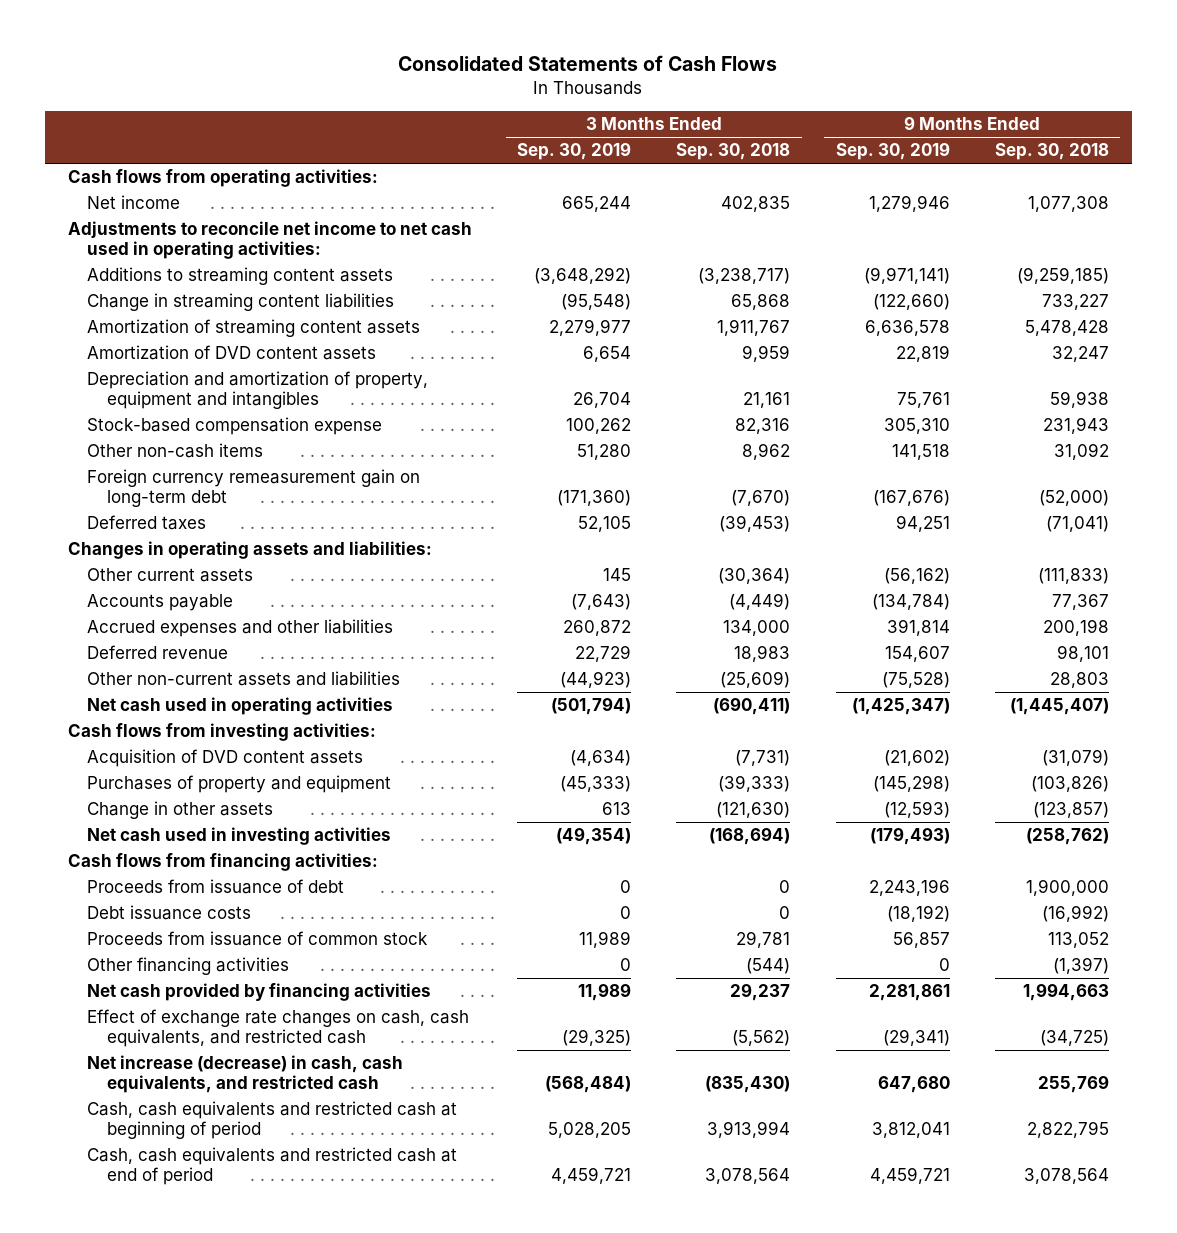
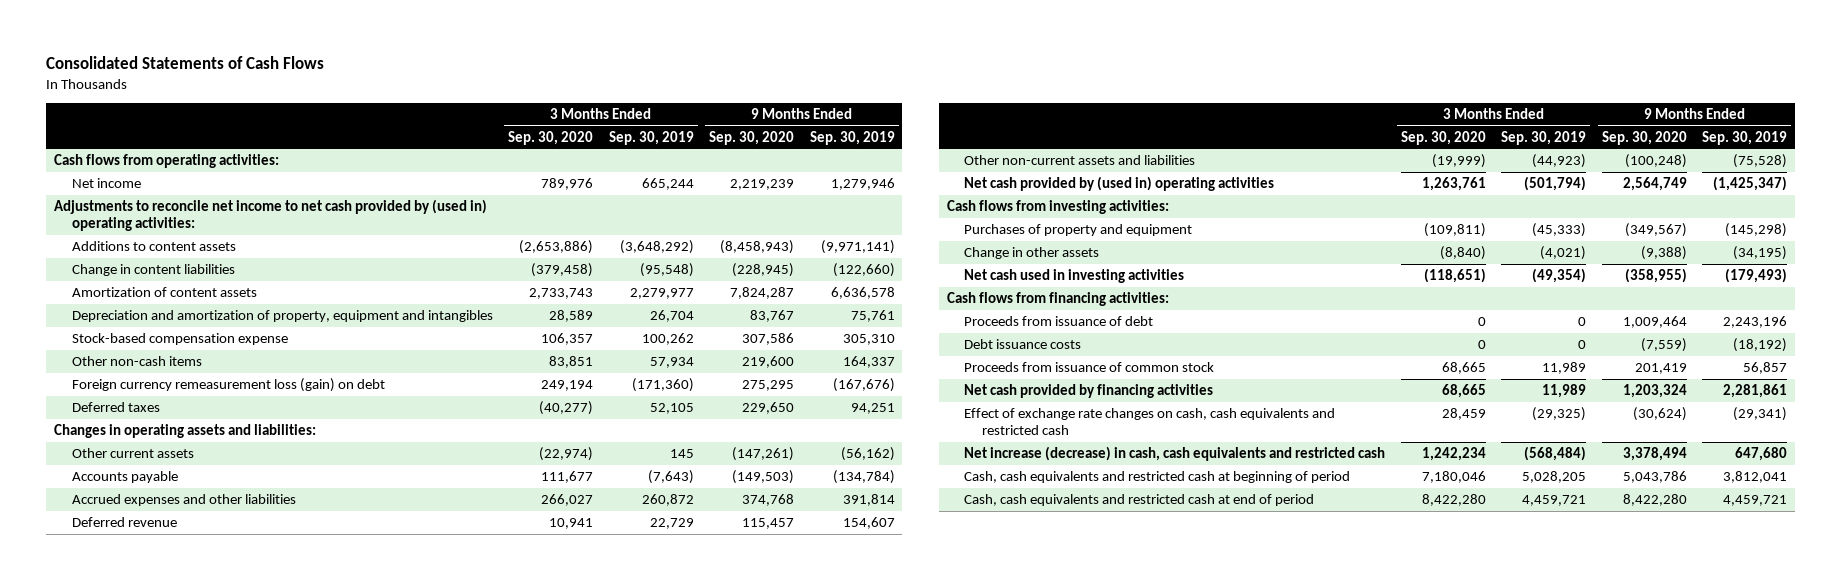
- | 3 Months Ended Sep. 30, 2019 | 3 Months Ended Sep. 30, 2018 | 9 Months Ended Sep. 30, 2019 | 9 Months Ended Sep. 30, 2018
+ | 3 Months Ended Sep. 30, 2020 | 3 Months Ended Sep. 30, 2019 | 9 Months Ended Sep. 30, 2020 | 9 Months Ended Sep. 30, 2019
- Adjustments to reconcile net income to net cash used in operating activities:
- Additions to streaming content assets | (3,648,292) | (3,238,717) | (9,971,141) | (9,259,185)
- Change in streaming content liabilities | (95,548) | 65,868 | (122,660) | 733,227
- Amortization of streaming content assets | 2,279,977 | 1,911,767 | 6,636,578 | 5,478,428
- Amortization of DVD content assets | 6,654 | 9,959 | 22,819 | 32,247
+ Adjustments to reconcile net income to net cash provided by (used in) operating activities:
+ Additions to content assets | (2,653,886) | (3,648,292) | (8,458,943) | (9,971,141)
+ Change in content liabilities | (379,458) | (95,548) | (228,945) | (122,660)
+ Amortization of content assets | 2,733,743 | 2,279,977 | 7,824,287 | 6,636,578
- Other non-cash items | 51,280 | 8,962 | 141,518 | 31,092
- Foreign currency remeasurement gain on long-term debt | (171,360) | (7,670) | (167,676) | (52,000)
+ Other non-cash items | 83,851 | 57,934 | 219,600 | 164,337
+ Foreign currency remeasurement loss (gain) on debt | 249,194 | (171,360) | 275,295 | (167,676)
- Net cash used in operating activities | (501,794) | (690,411) | (1,425,347) | (1,445,407)
+ Net cash provided by (used in) operating activities | 1,263,761 | (501,794) | 2,564,749 | (1,425,347)
- Acquisition of DVD content assets | (4,634) | (7,731) | (21,602) | (31,079)
- Change in other assets | 613 | (121,630) | (12,593) | (123,857)
+ Change in other assets | (8,840) | (4,021) | (9,388) | (34,195)
- Other financing activities | 0 | (544) | 0 | (1,397)
- Effect of exchange rate changes on cash, cash equivalents, and restricted cash | (29,325) | (5,562) | (29,341) | (34,725)
- Net increase (decrease) in cash, cash equivalents, and restricted cash | (568,484) | (835,430) | 647,680 | 255,769
+ Effect of exchange rate changes on cash, cash equivalents and restricted cash | 28,459 | (29,325) | (30,624) | (29,341)
+ Net increase (decrease) in cash, cash equivalents and restricted cash | 1,242,234 | (568,484) | 3,378,494 | 647,680

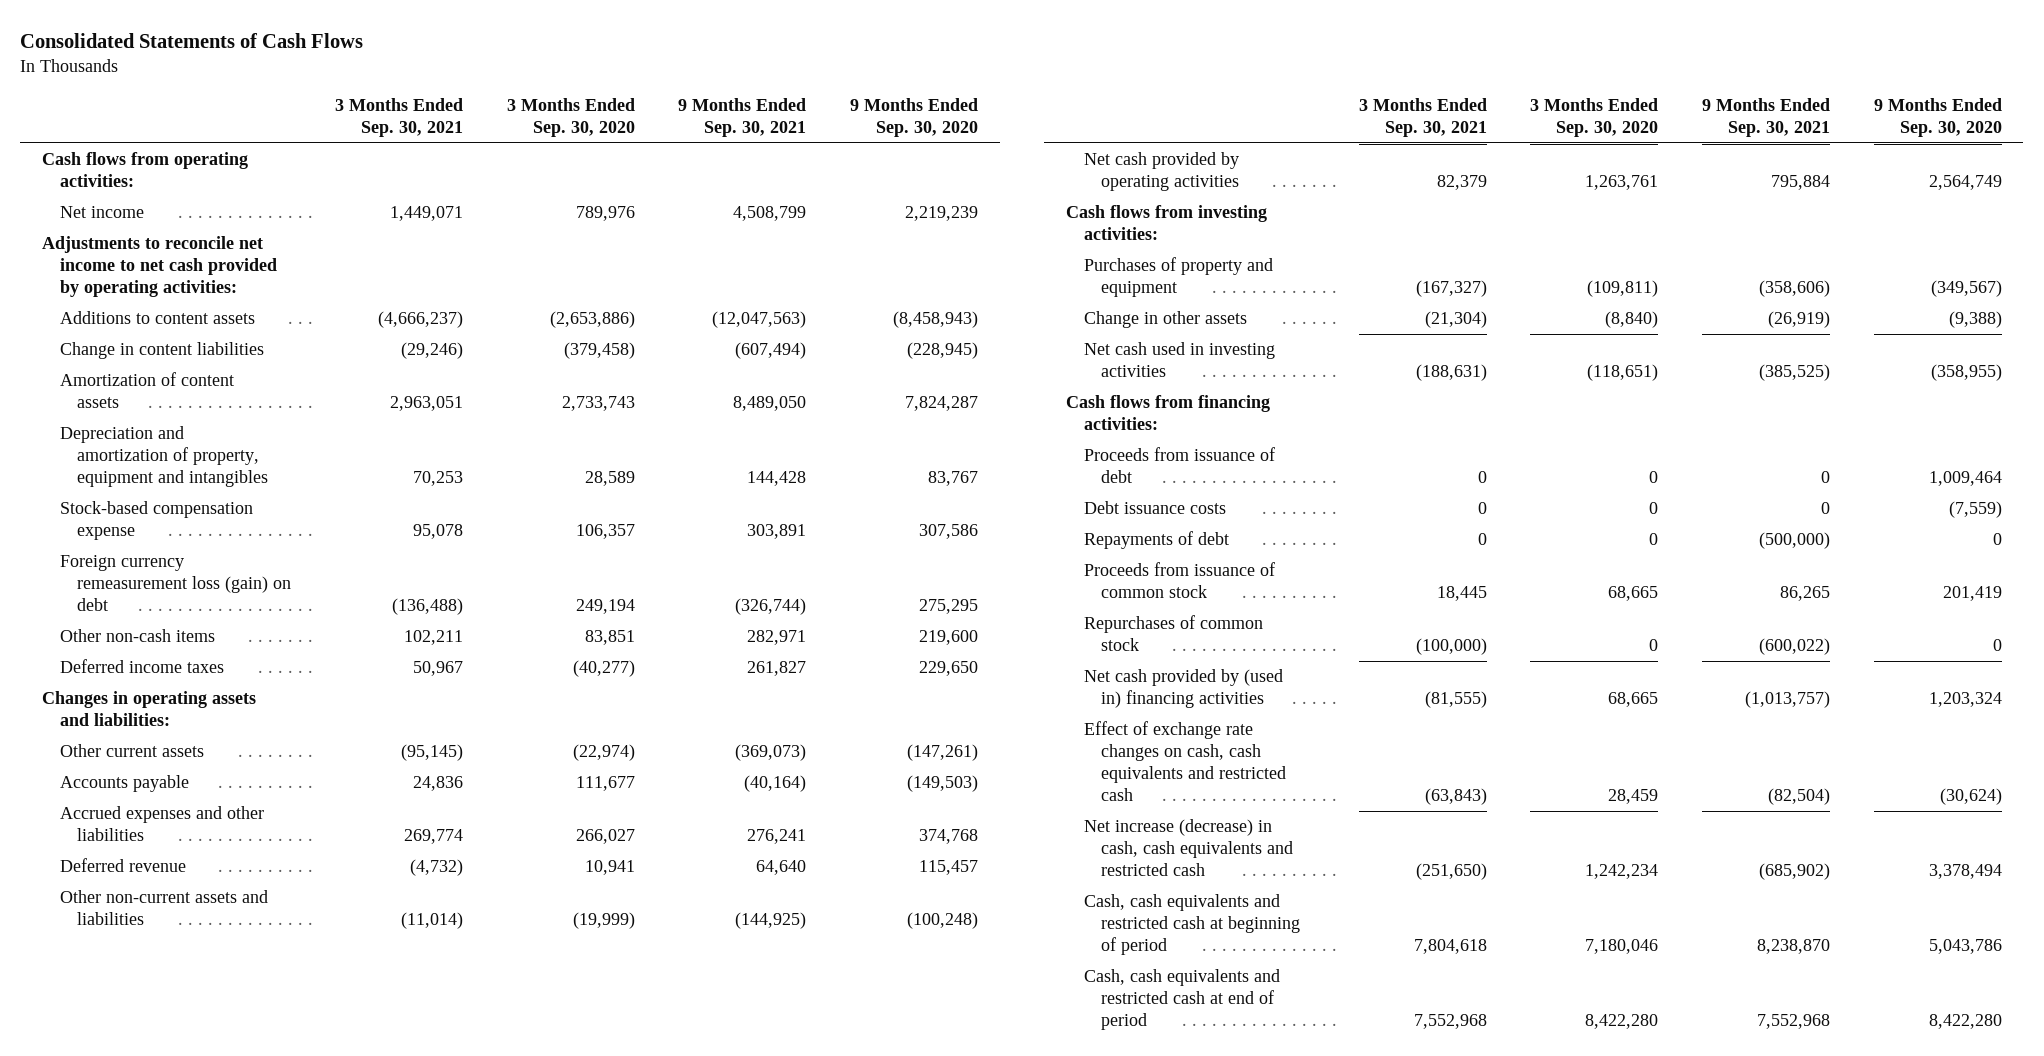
- | 3 Months Ended Sep. 30, 2020 | 3 Months Ended Sep. 30, 2019 | 9 Months Ended Sep. 30, 2020 | 9 Months Ended Sep. 30, 2019
+ | 3 Months Ended Sep. 30, 2021 | 3 Months Ended Sep. 30, 2020 | 9 Months Ended Sep. 30, 2021 | 9 Months Ended Sep. 30, 2020
- Adjustments to reconcile net income to net cash provided by (used in) operating activities:
+ Adjustments to reconcile net income to net cash provided by operating activities:
- Deferred taxes | (40,277) | 52,105 | 229,650 | 94,251
moved down: Other non-cash items | 102,211 | 83,851 | 282,971 | 219,600
+ Deferred income taxes | 50,967 | (40,277) | 261,827 | 229,650
- Net cash provided by (used in) operating activities | 1,263,761 | (501,794) | 2,564,749 | (1,425,347)
+ Net cash provided by operating activities | 82,379 | 1,263,761 | 795,884 | 2,564,749
+ Repayments of debt | 0 | 0 | (500,000) | 0
- Net cash provided by financing activities | 68,665 | 11,989 | 1,203,324 | 2,281,861
+ Repurchases of common stock | (100,000) | 0 | (600,022) | 0
+ Net cash provided by (used in) financing activities | (81,555) | 68,665 | (1,013,757) | 1,203,324

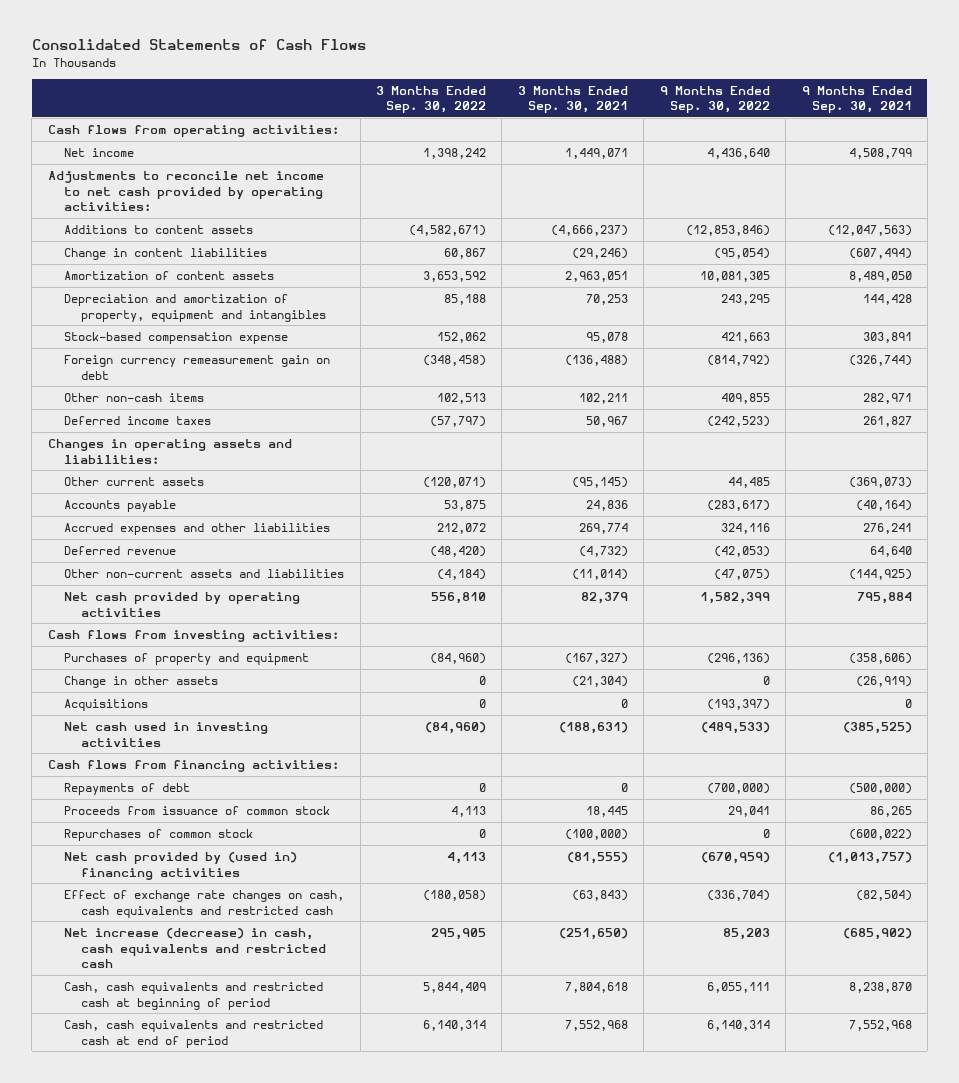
- | 3 Months Ended Sep. 30, 2021 | 3 Months Ended Sep. 30, 2020 | 9 Months Ended Sep. 30, 2021 | 9 Months Ended Sep. 30, 2020
+ | 3 Months Ended Sep. 30, 2022 | 3 Months Ended Sep. 30, 2021 | 9 Months Ended Sep. 30, 2022 | 9 Months Ended Sep. 30, 2021
- Foreign currency remeasurement loss (gain) on debt | (136,488) | 249,194 | (326,744) | 275,295
+ Foreign currency remeasurement gain on debt | (348,458) | (136,488) | (814,792) | (326,744)
+ Acquisitions | 0 | 0 | (193,397) | 0
- Proceeds from issuance of debt | 0 | 0 | 0 | 1,009,464
- Debt issuance costs | 0 | 0 | 0 | (7,559)

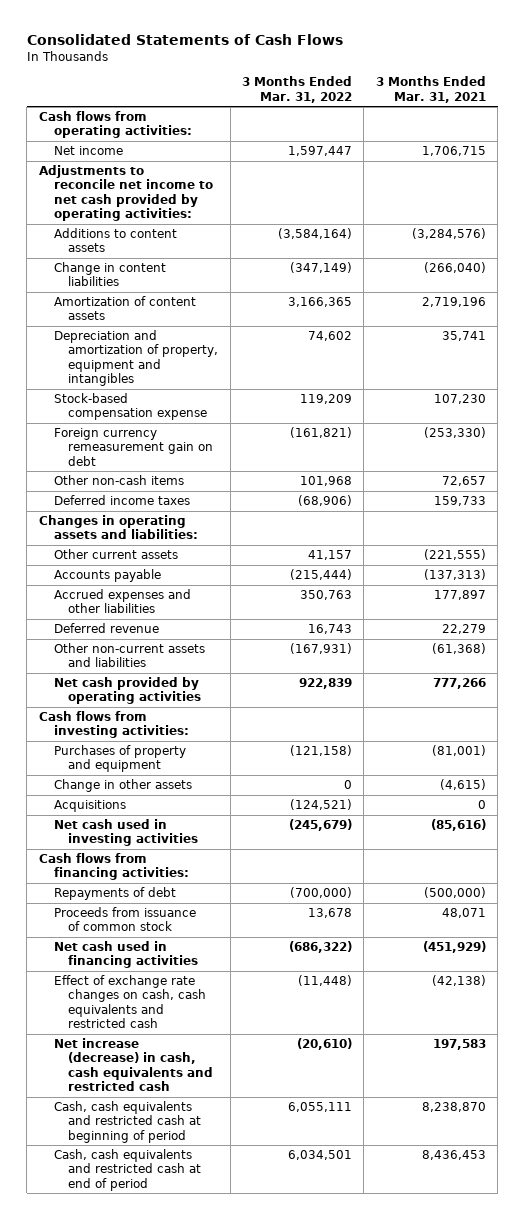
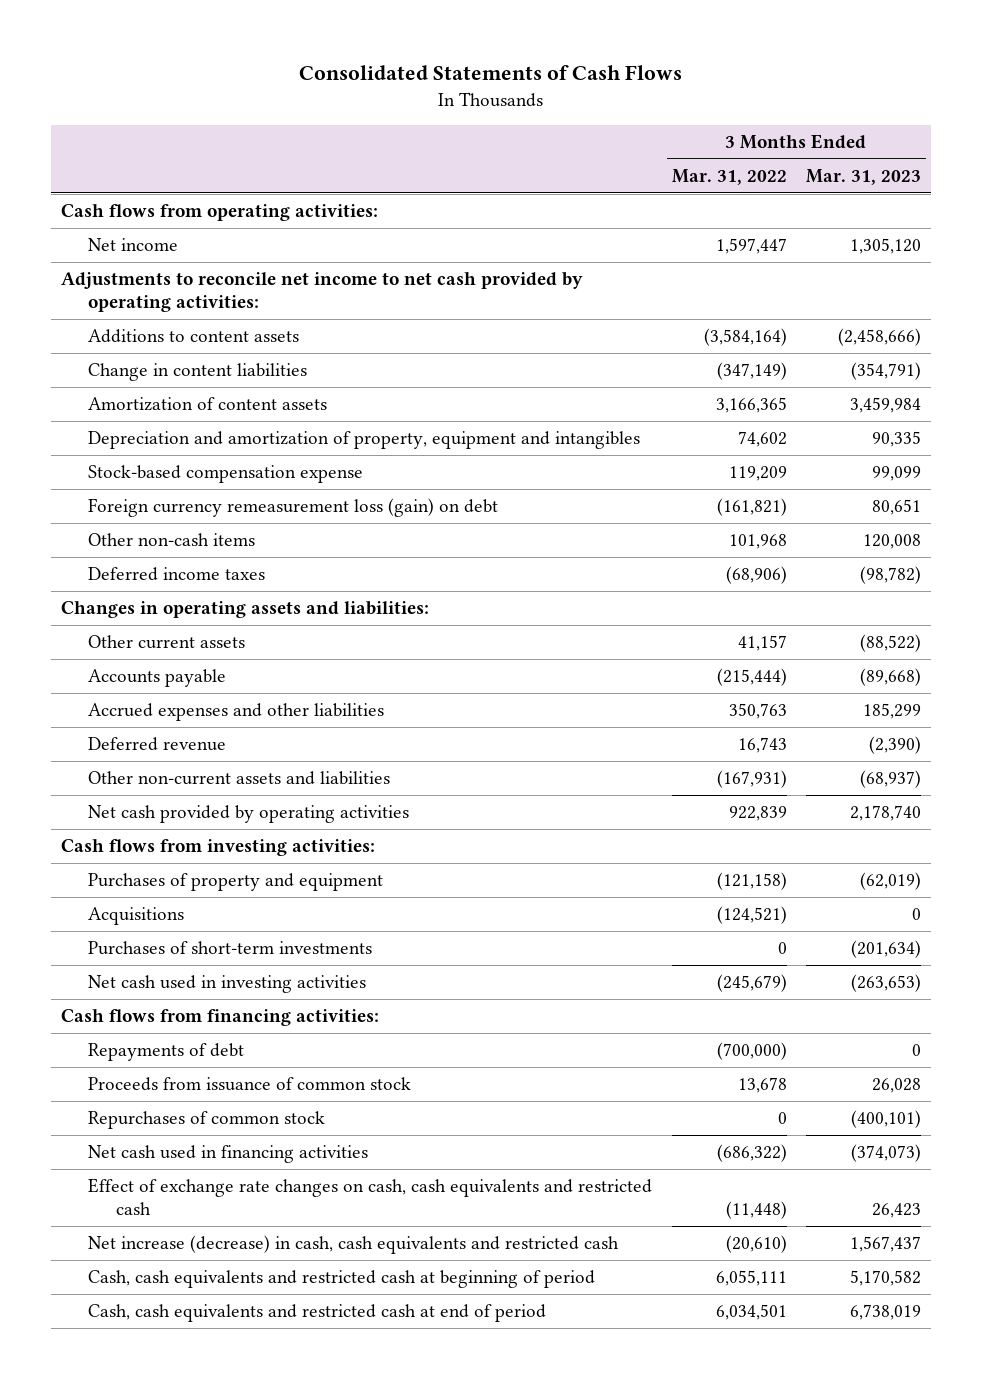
- | 3 Months Ended Mar. 31, 2022 | 3 Months Ended Mar. 31, 2021
+ | 3 Months Ended Mar. 31, 2022 | 3 Months Ended Mar. 31, 2023
- Foreign currency remeasurement gain on debt | (161,821) | (253,330)
+ Foreign currency remeasurement loss (gain) on debt | (161,821) | 80,651
- Change in other assets | 0 | (4,615)
+ Purchases of short-term investments | 0 | (201,634)
+ Repurchases of common stock | 0 | (400,101)

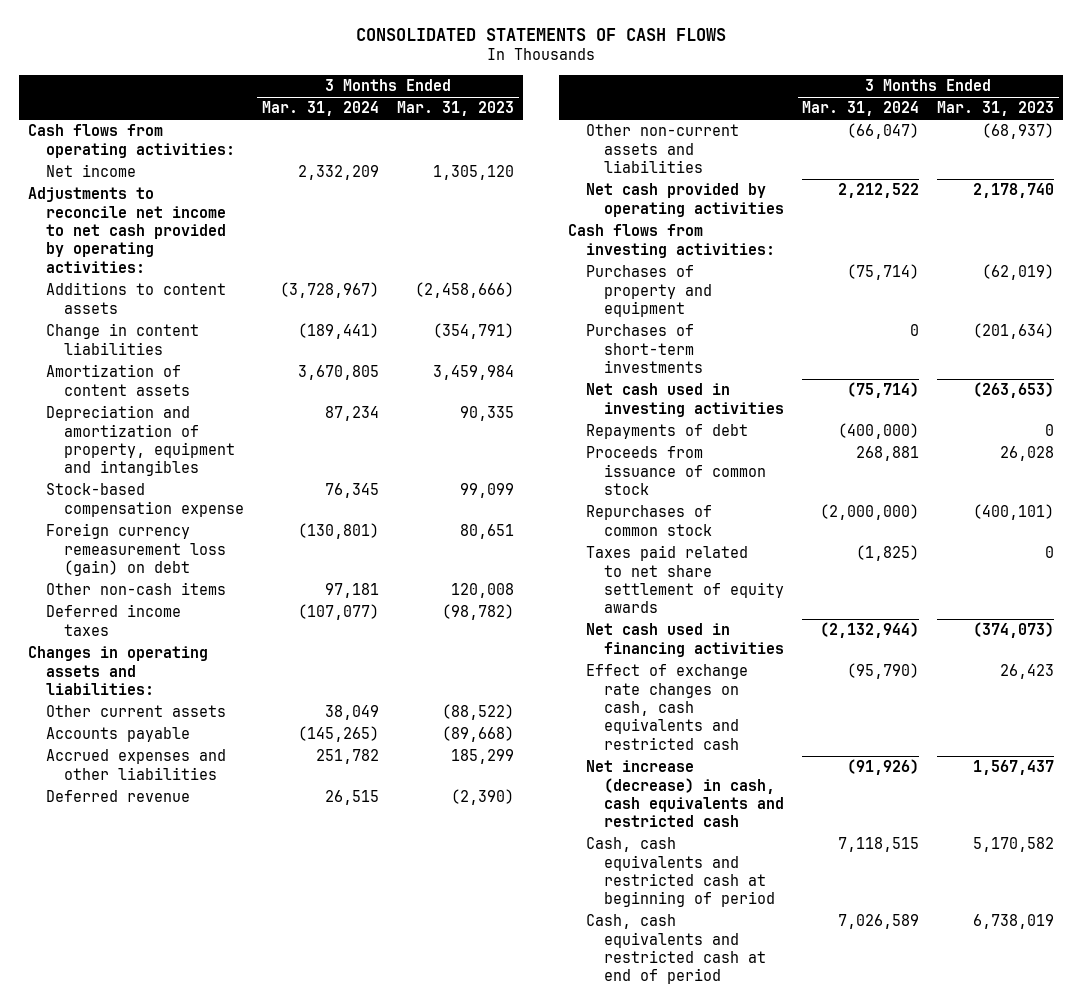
- Consolidated Statements of Cash Flows
+ CONSOLIDATED STATEMENTS OF CASH FLOWS
- | 3 Months Ended Mar. 31, 2022 | 3 Months Ended Mar. 31, 2023
+ | 3 Months Ended Mar. 31, 2024 | 3 Months Ended Mar. 31, 2023
- Acquisitions | (124,521) | 0
- Cash flows from financing activities:
+ Taxes paid related to net share settlement of equity awards | (1,825) | 0

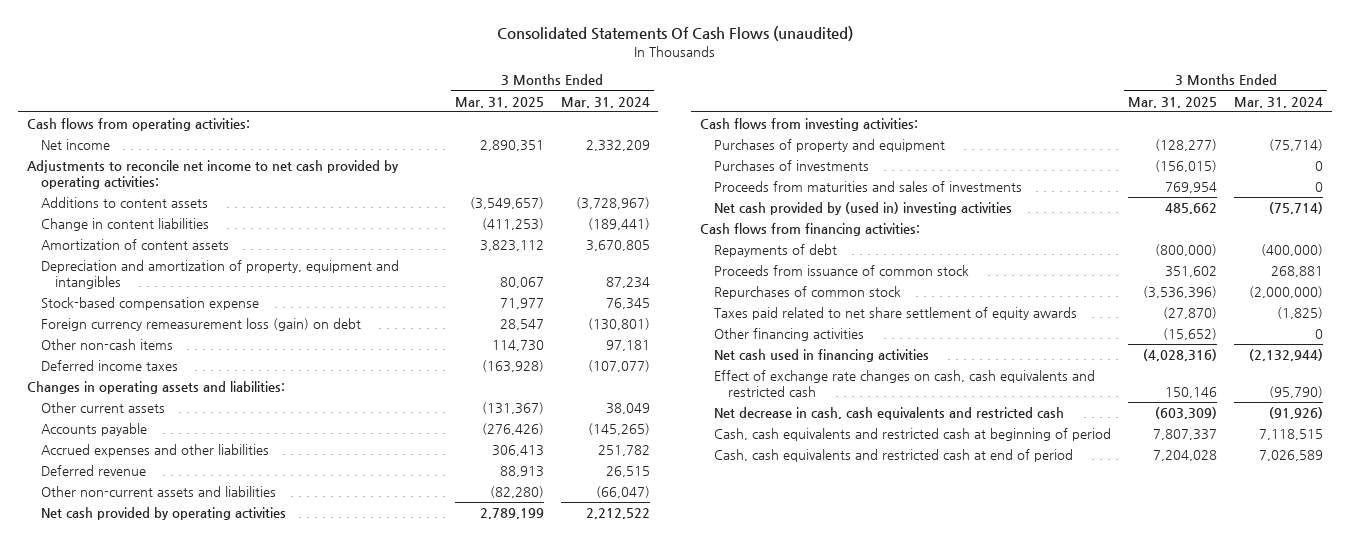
- CONSOLIDATED STATEMENTS OF CASH FLOWS
+ Consolidated Statements Of Cash Flows (unaudited)
- | 3 Months Ended Mar. 31, 2024 | 3 Months Ended Mar. 31, 2023
+ | 3 Months Ended Mar. 31, 2025 | 3 Months Ended Mar. 31, 2024
- Purchases of short-term investments | 0 | (201,634)
- Net cash used in investing activities | (75,714) | (263,653)
+ Purchases of investments | (156,015) | 0
+ Proceeds from maturities and sales of investments | 769,954 | 0
+ Net cash provided by (used in) investing activities | 485,662 | (75,714)
+ Cash flows from financing activities:
+ Other financing activities | (15,652) | 0
- Net increase (decrease) in cash, cash equivalents and restricted cash | (91,926) | 1,567,437
+ Net decrease in cash, cash equivalents and restricted cash | (603,309) | (91,926)

